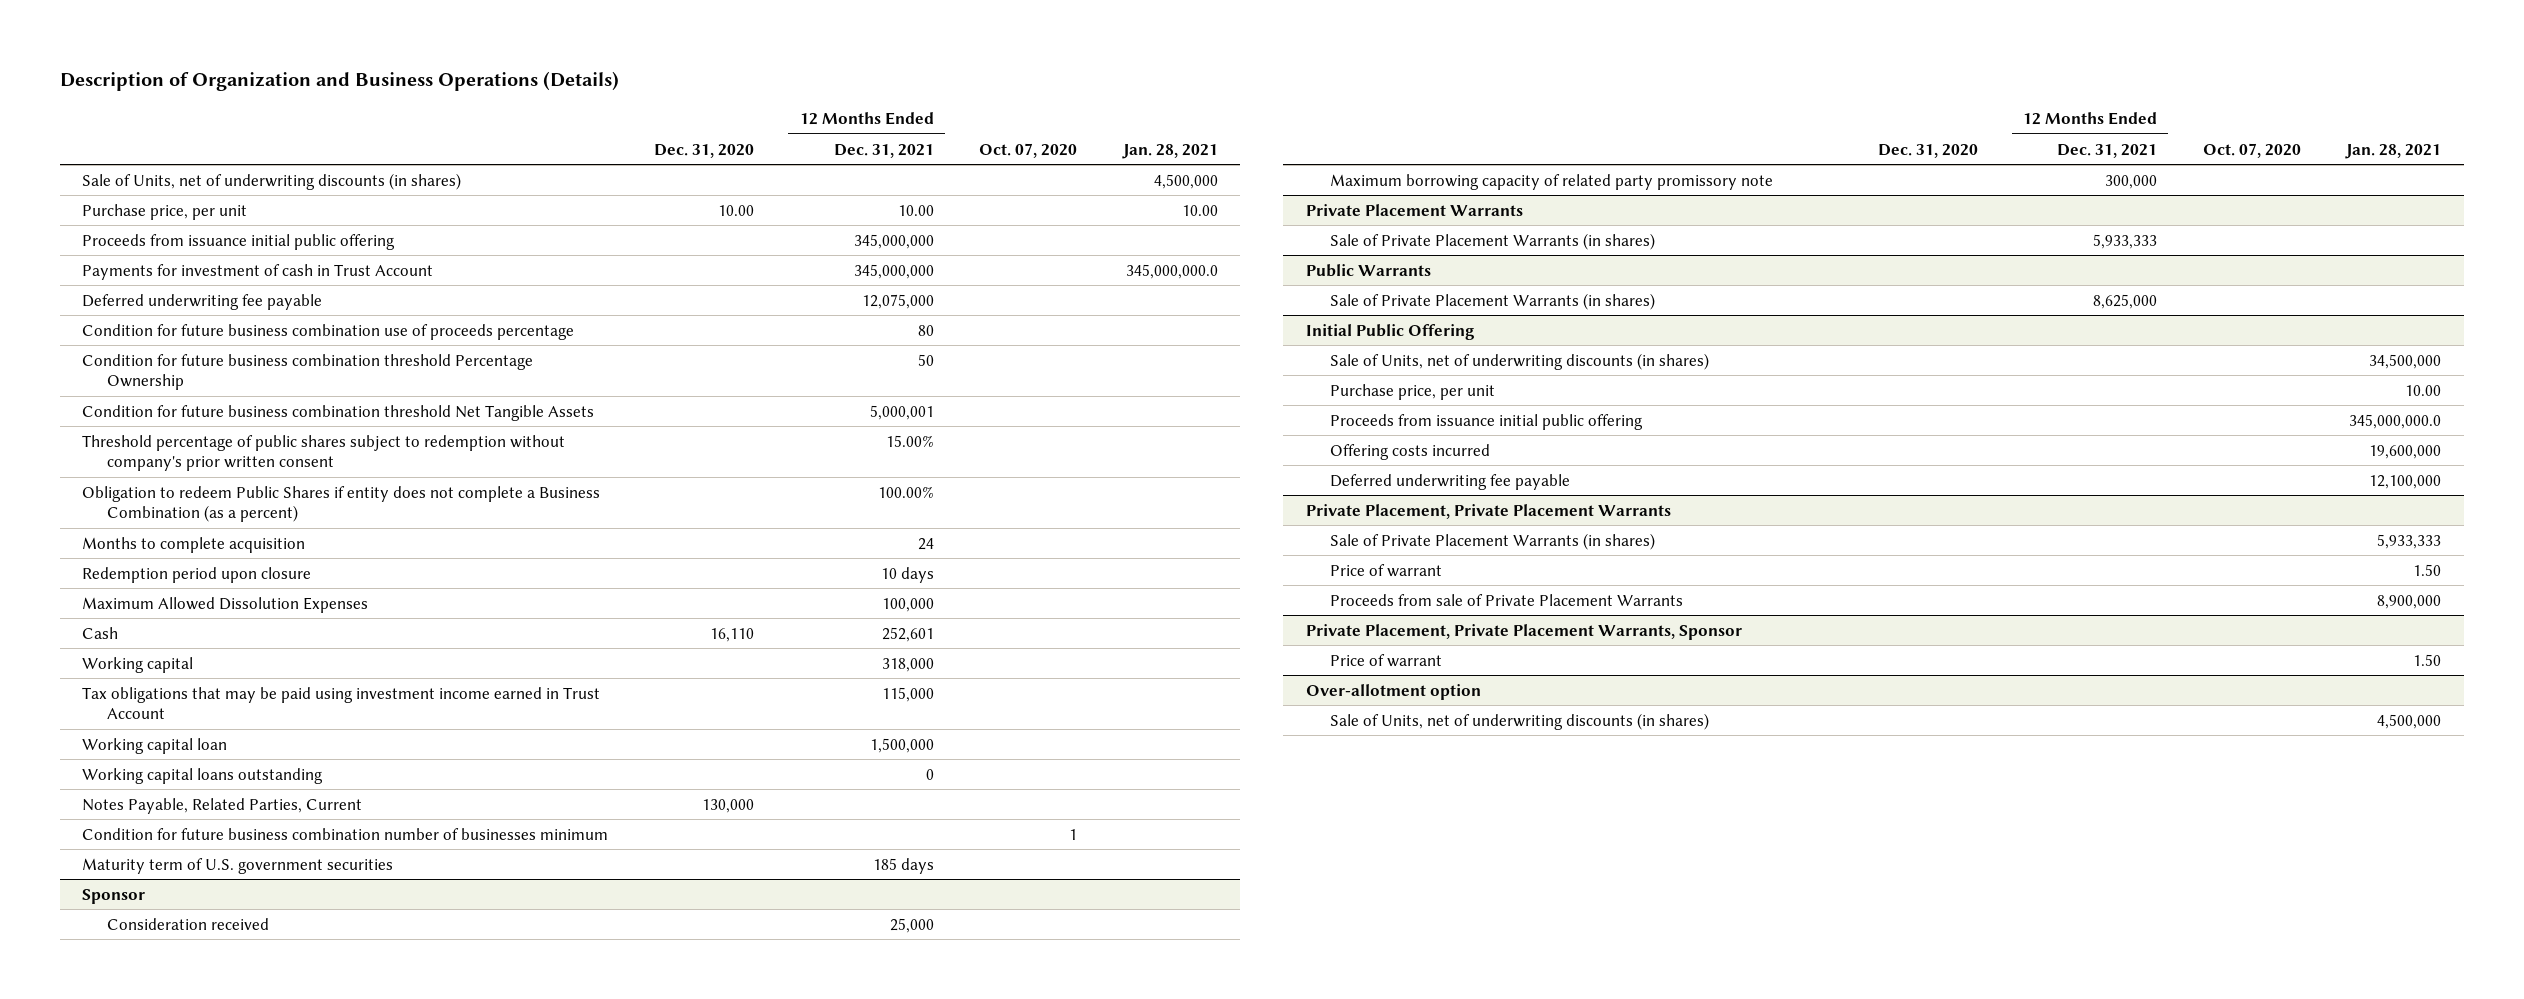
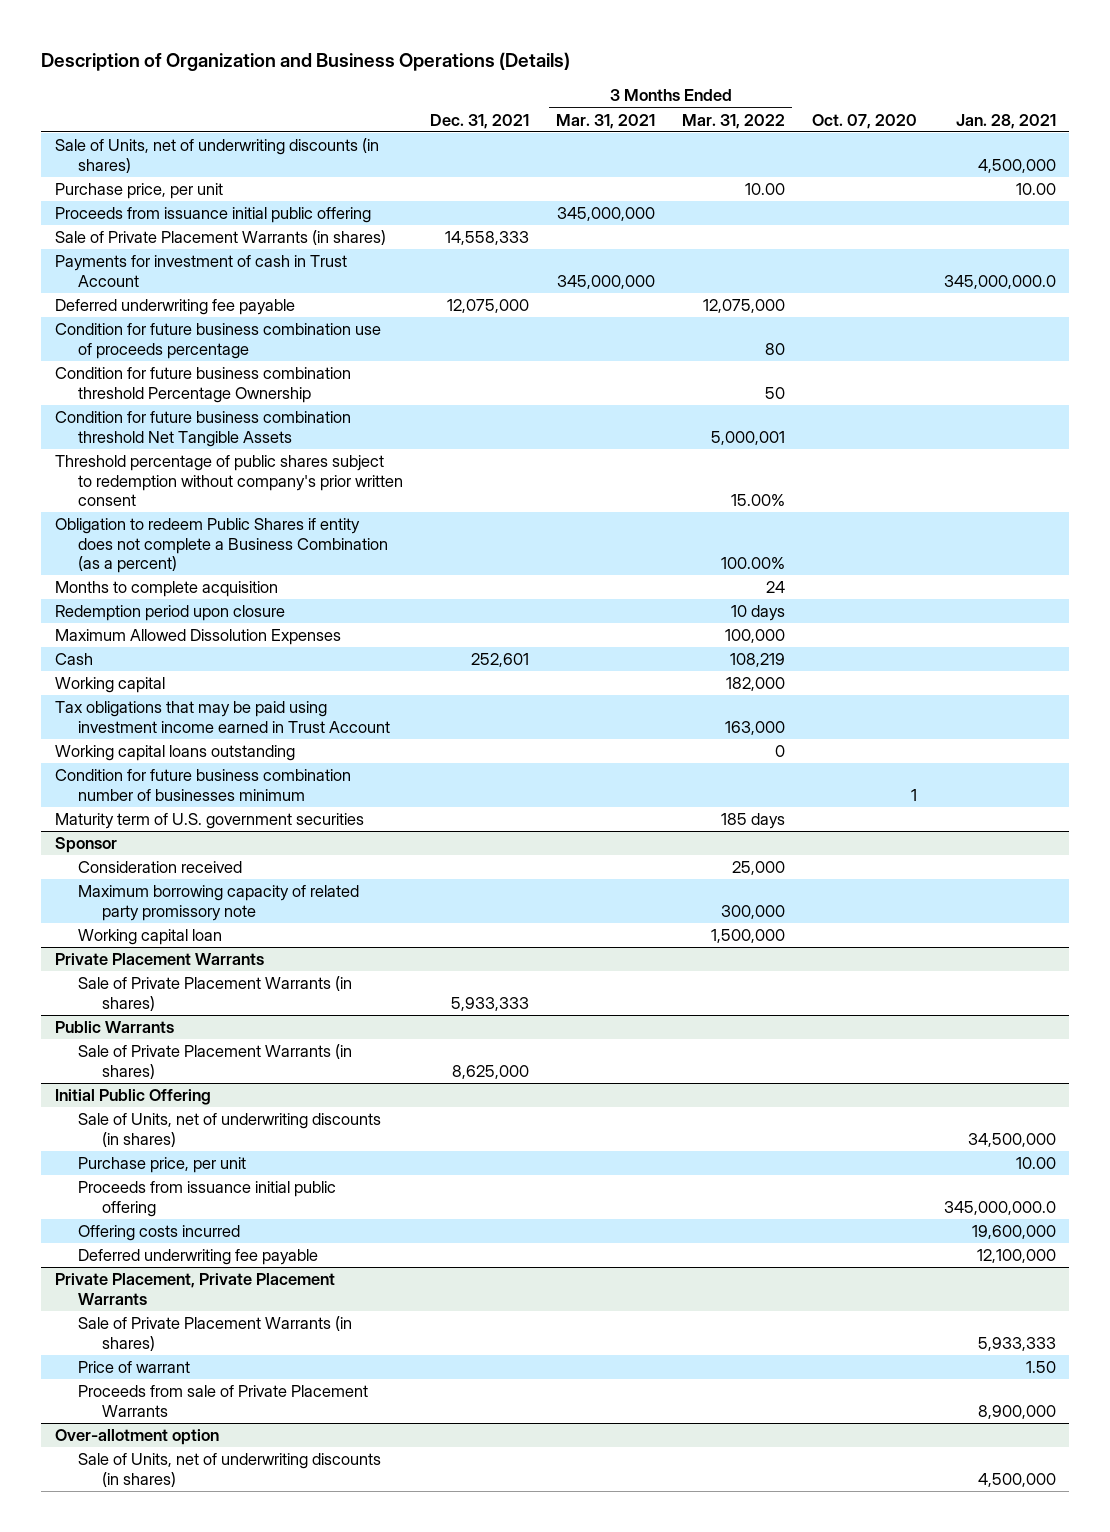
- | Dec. 31, 2020 | 12 Months Ended Dec. 31, 2021 | Oct. 07, 2020 | Jan. 28, 2021
+ | Dec. 31, 2021 | 3 Months Ended Mar. 31, 2021 | 3 Months Ended Mar. 31, 2022 | Oct. 07, 2020 | Jan. 28, 2021
+ Sale of Private Placement Warrants (in shares) | 14,558,333 | | | |
- Working capital loan | | 1,500,000 | |
- Notes Payable, Related Parties, Current | 130,000 | | |
@ Sponsor
+ Working capital loan | | | 1,500,000 | |
- Private Placement, Private Placement Warrants, Sponsor
- Price of warrant | | | | 1.50

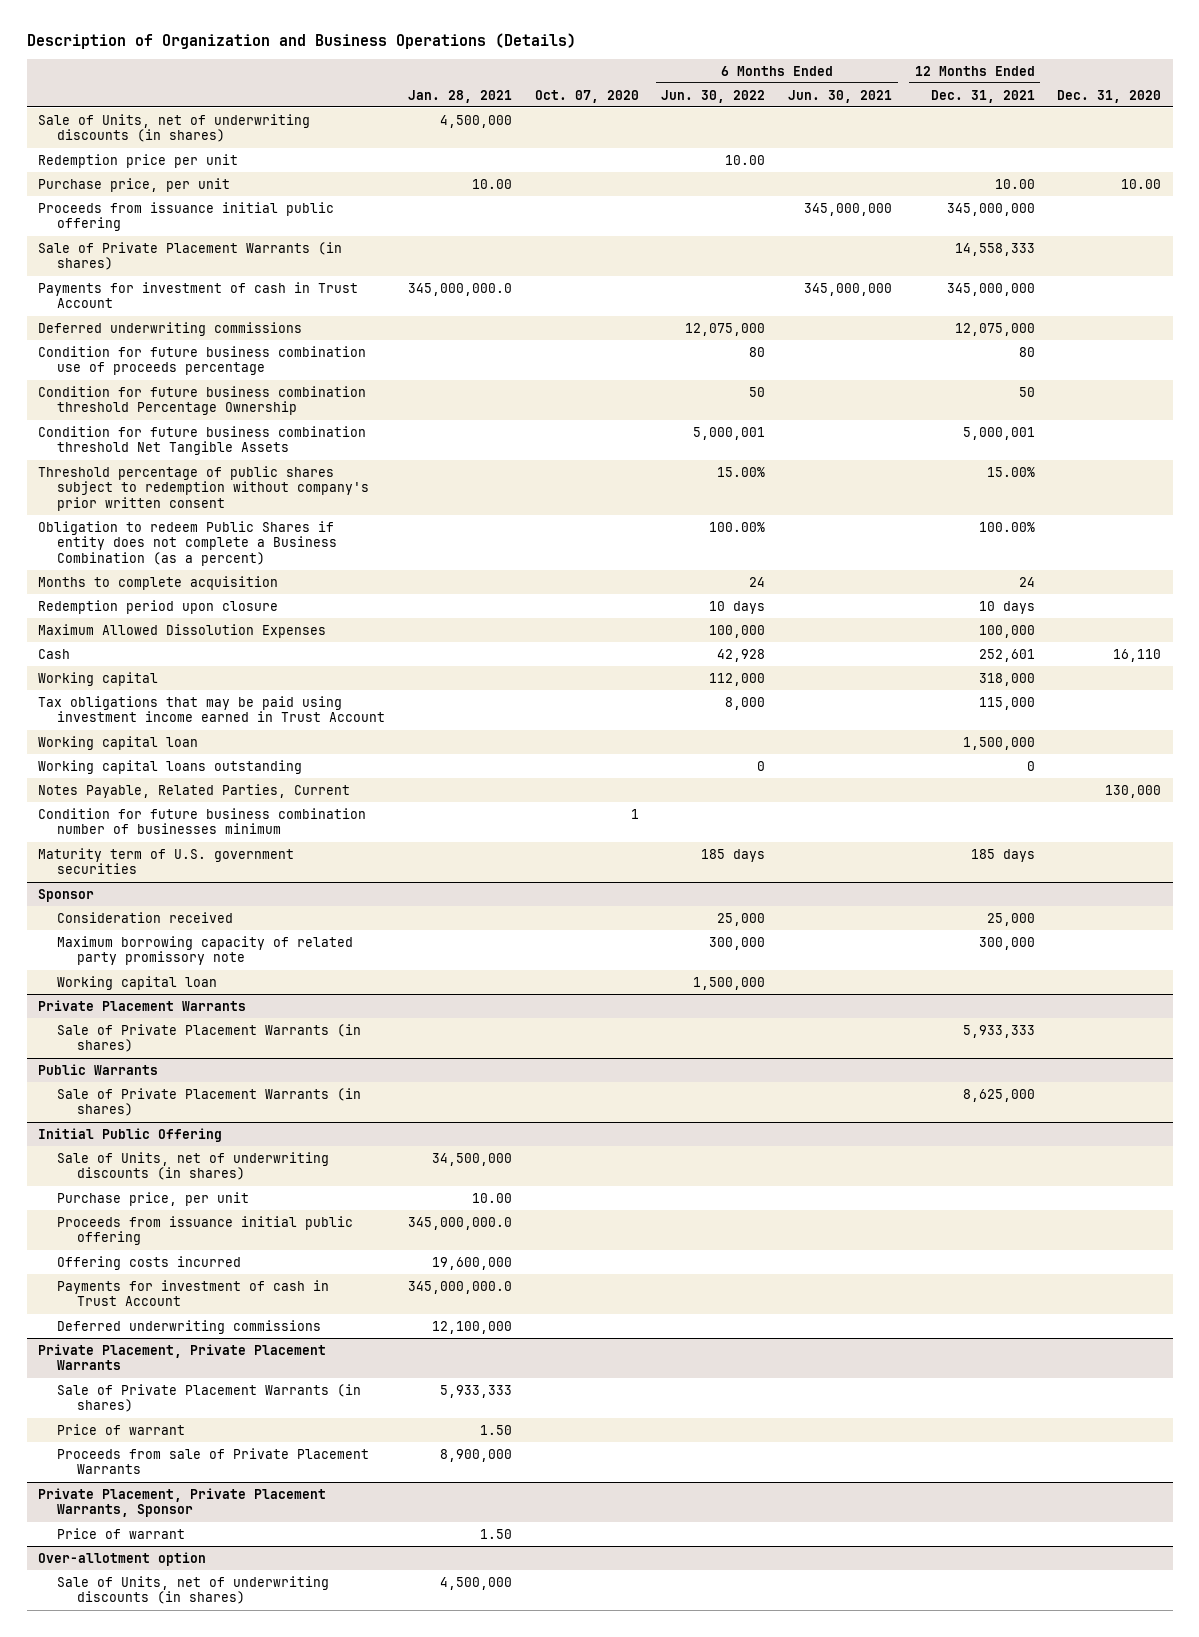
- | Dec. 31, 2021 | 3 Months Ended Mar. 31, 2021 | 3 Months Ended Mar. 31, 2022 | Oct. 07, 2020 | Jan. 28, 2021
+ | Jan. 28, 2021 | Oct. 07, 2020 | 6 Months Ended Jun. 30, 2022 | 6 Months Ended Jun. 30, 2021 | 12 Months Ended Dec. 31, 2021 | Dec. 31, 2020
+ Redemption price per unit | | | 10.00 | | |
- Deferred underwriting fee payable | 12,075,000 | | 12,075,000 | |
+ Deferred underwriting commissions | | | 12,075,000 | | 12,075,000 |
+ Working capital loan | | | | | 1,500,000 |
+ Notes Payable, Related Parties, Current | | | | | | 130,000
@ Initial Public Offering
- Deferred underwriting fee payable | | | | | 12,100,000
+ Payments for investment of cash in Trust Account | 345,000,000.0 | | | | |
+ Deferred underwriting commissions | 12,100,000 | | | | |
+ Private Placement, Private Placement Warrants, Sponsor
+ Price of warrant | 1.50 | | | | |

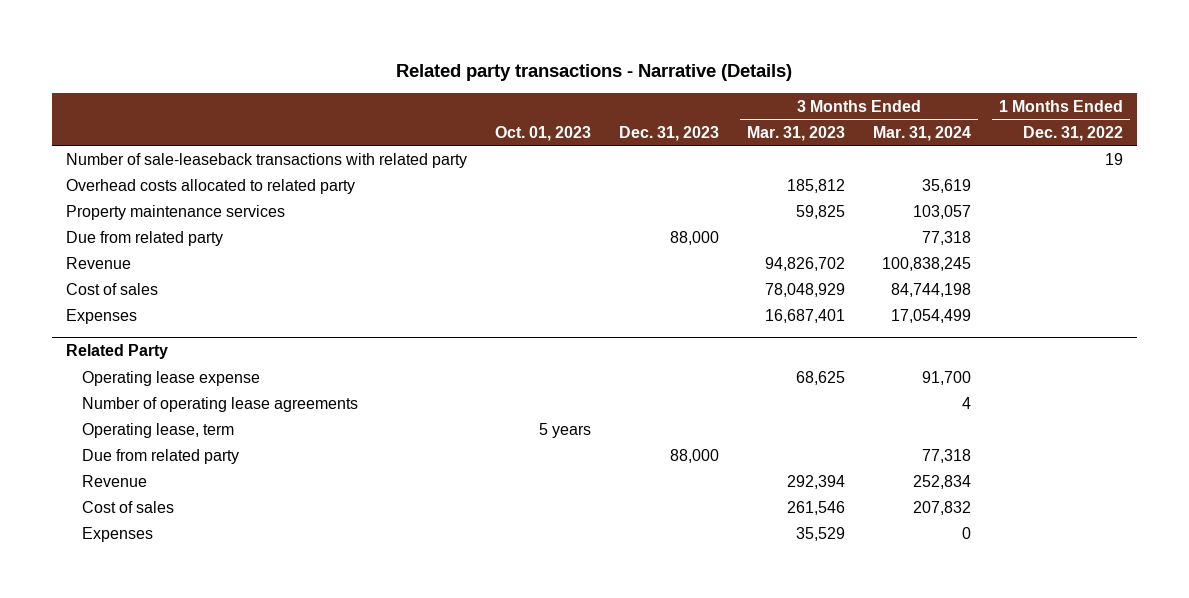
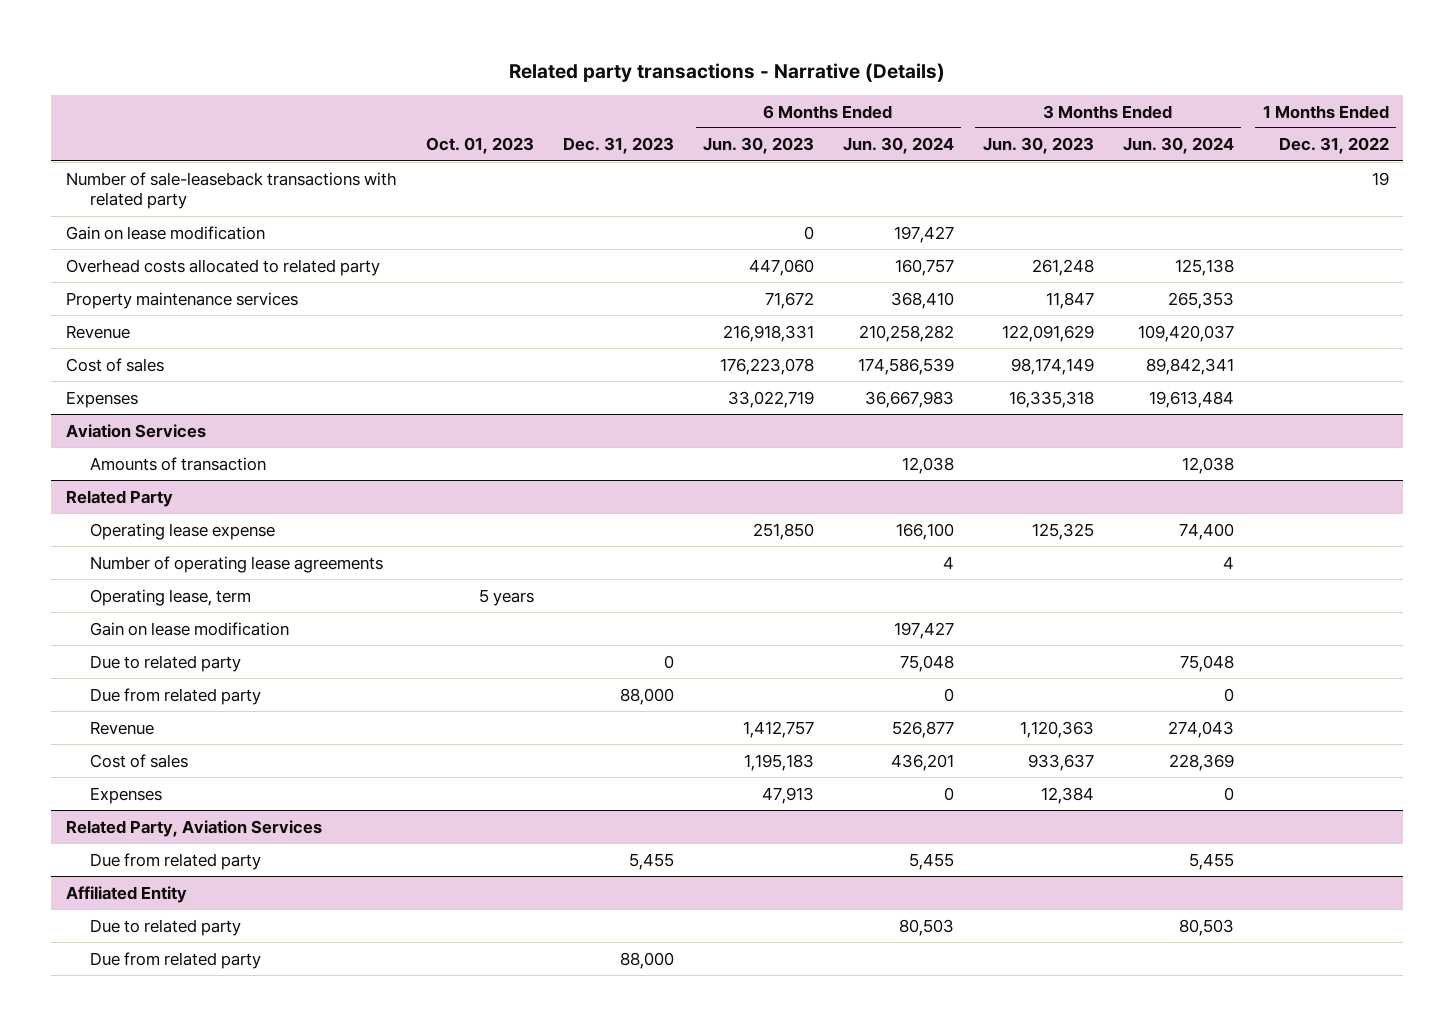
- | Oct. 01, 2023 | Dec. 31, 2023 | 3 Months Ended Mar. 31, 2023 | 3 Months Ended Mar. 31, 2024 | 1 Months Ended Dec. 31, 2022
+ | Oct. 01, 2023 | Dec. 31, 2023 | 6 Months Ended Jun. 30, 2023 | 6 Months Ended Jun. 30, 2024 | 3 Months Ended Jun. 30, 2023 | 3 Months Ended Jun. 30, 2024 | 1 Months Ended Dec. 31, 2022
+ Gain on lease modification | | | 0 | 197,427 | | |
- Due from related party | | 88,000 | | 77,318 |
+ Aviation Services
+ Amounts of transaction | | | | 12,038 | | 12,038 |
@ Related Party
+ Gain on lease modification | | | | 197,427 | | |
+ Due to related party | | 0 | | 75,048 | | 75,048 |
+ Related Party, Aviation Services
+ Due from related party | | 5,455 | | 5,455 | | 5,455 |
+ Affiliated Entity
+ Due to related party | | | | 80,503 | | 80,503 |
+ Due from related party | | 88,000 | | | | |

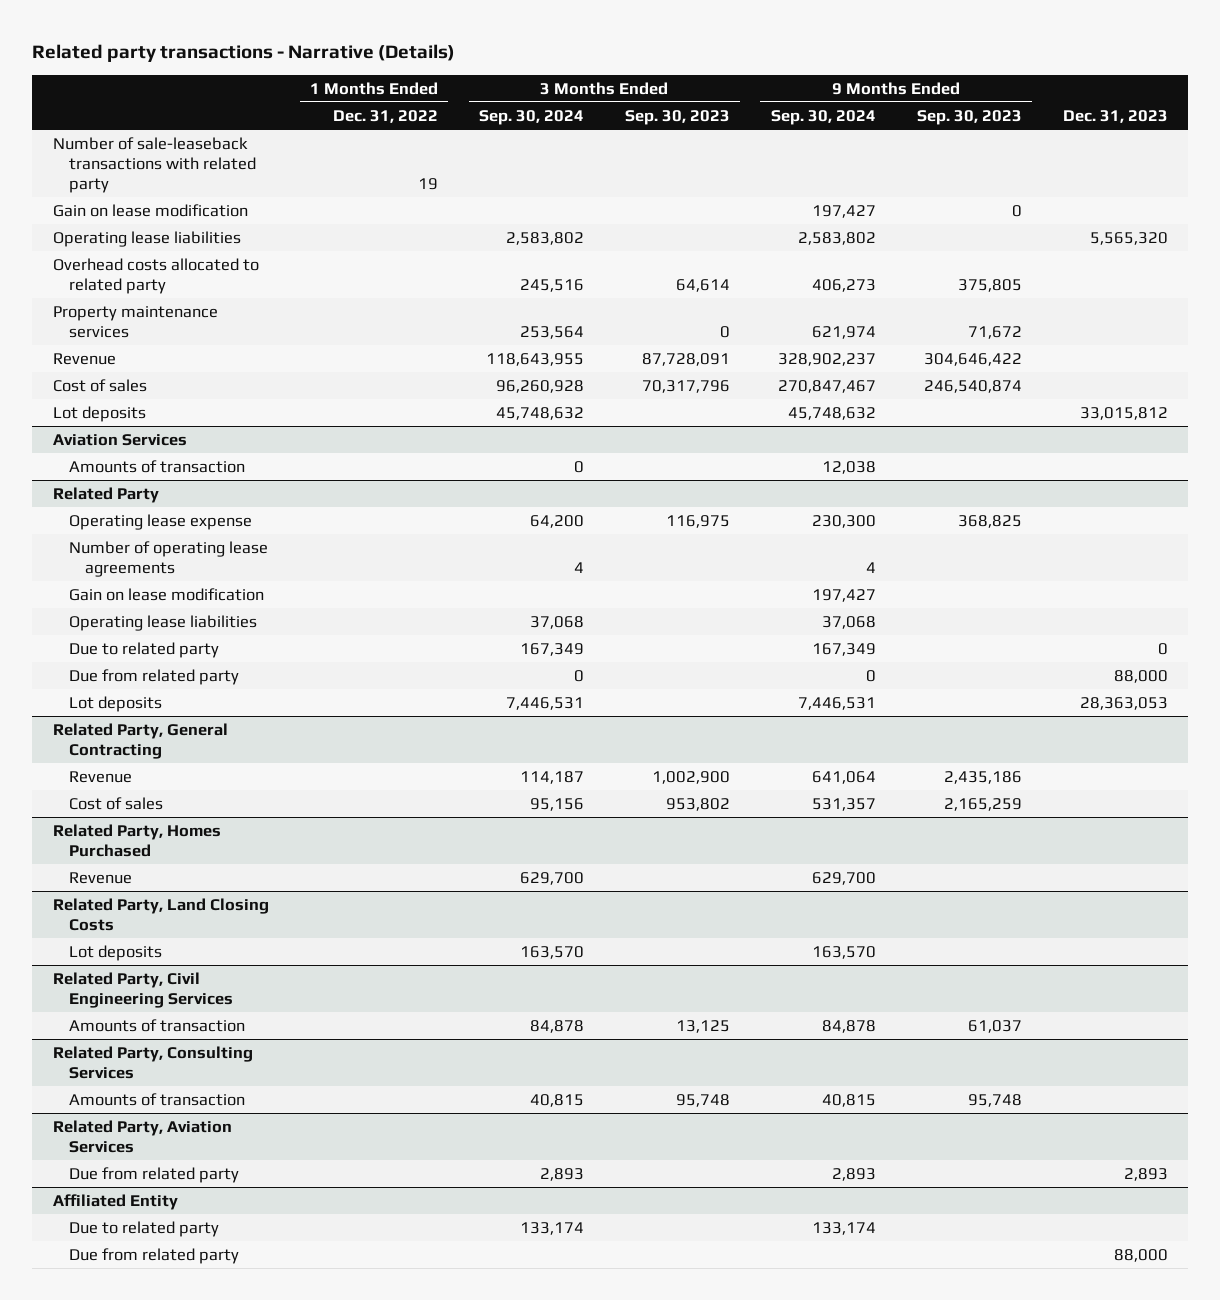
- | Oct. 01, 2023 | Dec. 31, 2023 | 6 Months Ended Jun. 30, 2023 | 6 Months Ended Jun. 30, 2024 | 3 Months Ended Jun. 30, 2023 | 3 Months Ended Jun. 30, 2024 | 1 Months Ended Dec. 31, 2022
+ | 1 Months Ended Dec. 31, 2022 | 3 Months Ended Sep. 30, 2024 | 3 Months Ended Sep. 30, 2023 | 9 Months Ended Sep. 30, 2024 | 9 Months Ended Sep. 30, 2023 | Dec. 31, 2023
+ Operating lease liabilities | | 2,583,802 | | 2,583,802 | | 5,565,320
- Expenses | | | 33,022,719 | 36,667,983 | 16,335,318 | 19,613,484 |
+ Lot deposits | | 45,748,632 | | 45,748,632 | | 33,015,812
@ Related Party
- Operating lease, term | 5 years | | | | | |
+ Operating lease liabilities | | 37,068 | | 37,068 | |
- Revenue | | | 1,412,757 | 526,877 | 1,120,363 | 274,043 |
- Cost of sales | | | 1,195,183 | 436,201 | 933,637 | 228,369 |
- Expenses | | | 47,913 | 0 | 12,384 | 0 |
+ Lot deposits | | 7,446,531 | | 7,446,531 | | 28,363,053
+ Related Party, General Contracting
+ Revenue | | 114,187 | 1,002,900 | 641,064 | 2,435,186 |
+ Cost of sales | | 95,156 | 953,802 | 531,357 | 2,165,259 |
+ Related Party, Homes Purchased
+ Revenue | | 629,700 | | 629,700 | |
+ Related Party, Land Closing Costs
+ Lot deposits | | 163,570 | | 163,570 | |
+ Related Party, Civil Engineering Services
+ Amounts of transaction | | 84,878 | 13,125 | 84,878 | 61,037 |
+ Related Party, Consulting Services
+ Amounts of transaction | | 40,815 | 95,748 | 40,815 | 95,748 |
@ Related Party, Aviation Services
- Due from related party | | 5,455 | | 5,455 | | 5,455 |
+ Due from related party | | 2,893 | | 2,893 | | 2,893

